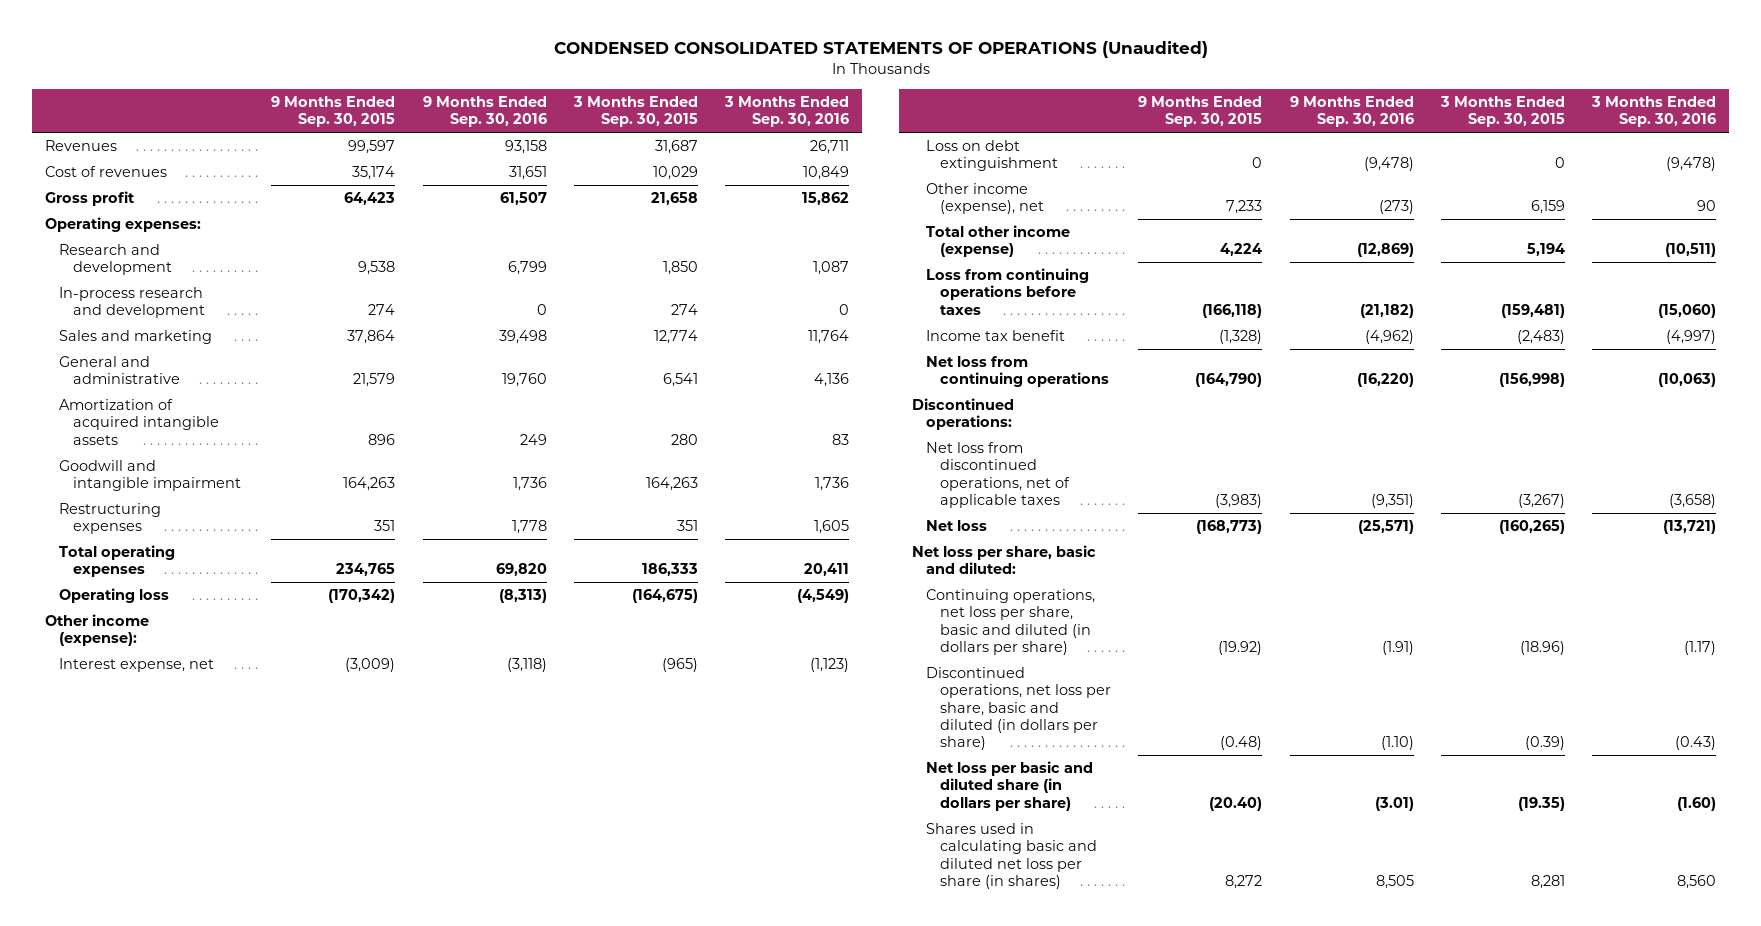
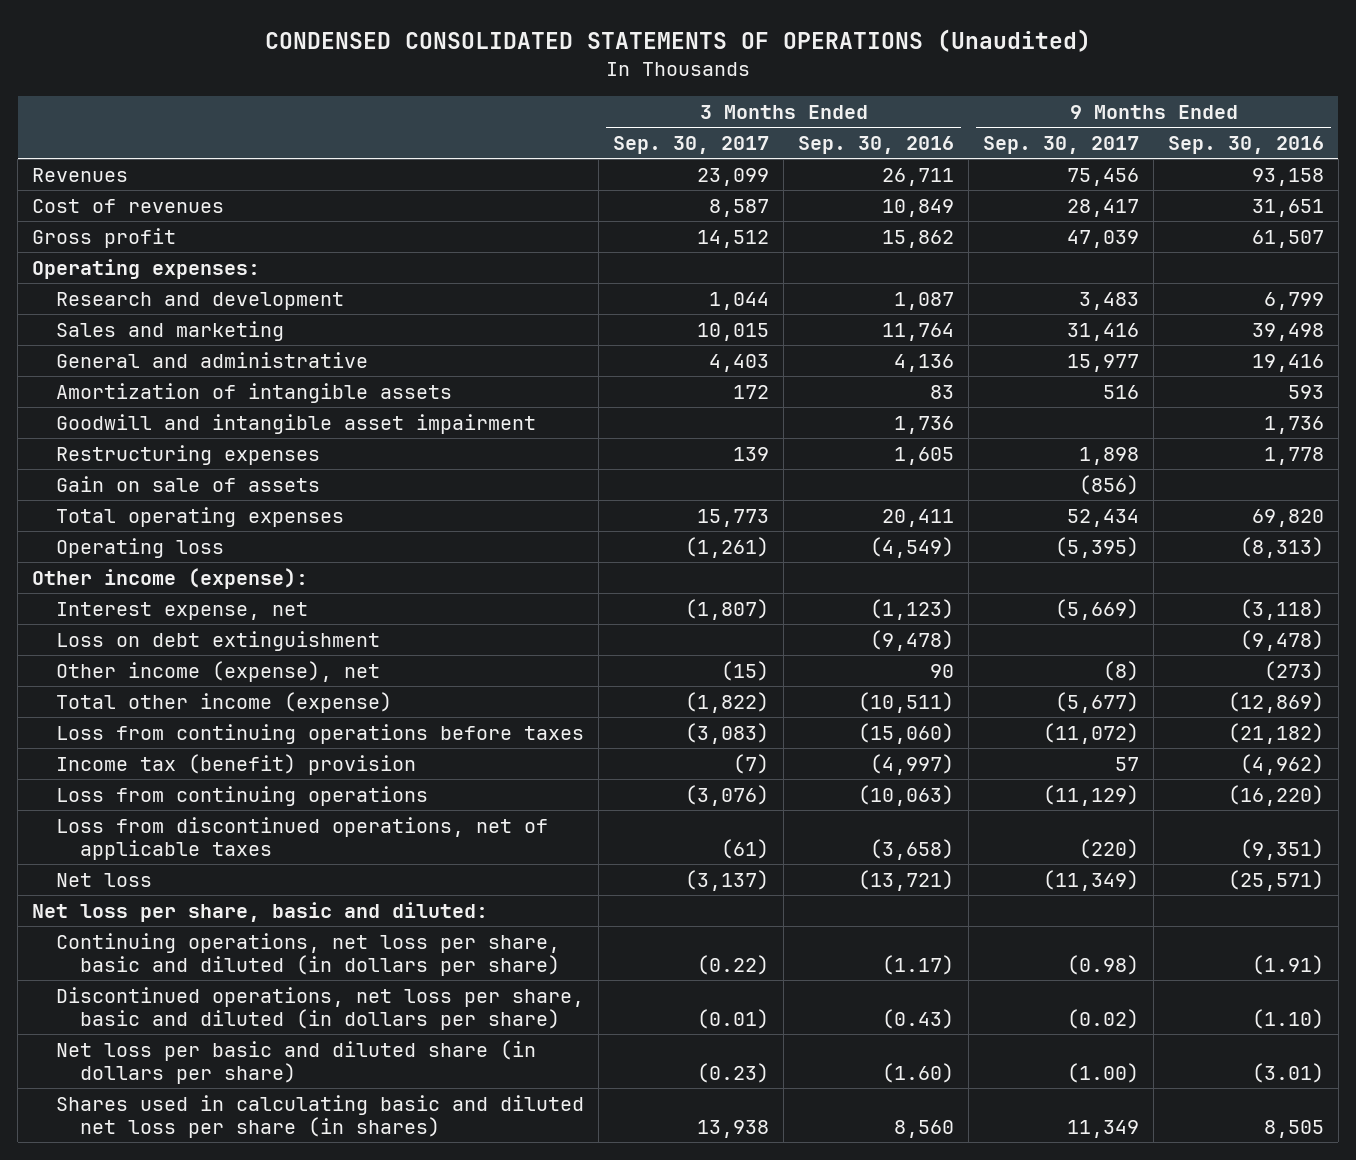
- | 9 Months Ended Sep. 30, 2015 | 9 Months Ended Sep. 30, 2016 | 3 Months Ended Sep. 30, 2015 | 3 Months Ended Sep. 30, 2016
+ | 3 Months Ended Sep. 30, 2017 | 3 Months Ended Sep. 30, 2016 | 9 Months Ended Sep. 30, 2017 | 9 Months Ended Sep. 30, 2016
- In-process research and development | 274 | 0 | 274 | 0
- General and administrative | 21,579 | 19,760 | 6,541 | 4,136
- Amortization of acquired intangible assets | 896 | 249 | 280 | 83
- Goodwill and intangible impairment | 164,263 | 1,736 | 164,263 | 1,736
+ General and administrative | 4,403 | 4,136 | 15,977 | 19,416
+ Amortization of intangible assets | 172 | 83 | 516 | 593
+ Goodwill and intangible asset impairment | | 1,736 | | 1,736
+ Gain on sale of assets | | | (856) |
- Income tax benefit | (1,328) | (4,962) | (2,483) | (4,997)
- Net loss from continuing operations | (164,790) | (16,220) | (156,998) | (10,063)
- Discontinued operations:
- Net loss from discontinued operations, net of applicable taxes | (3,983) | (9,351) | (3,267) | (3,658)
+ Income tax (benefit) provision | (7) | (4,997) | 57 | (4,962)
+ Loss from continuing operations | (3,076) | (10,063) | (11,129) | (16,220)
+ Loss from discontinued operations, net of applicable taxes | (61) | (3,658) | (220) | (9,351)

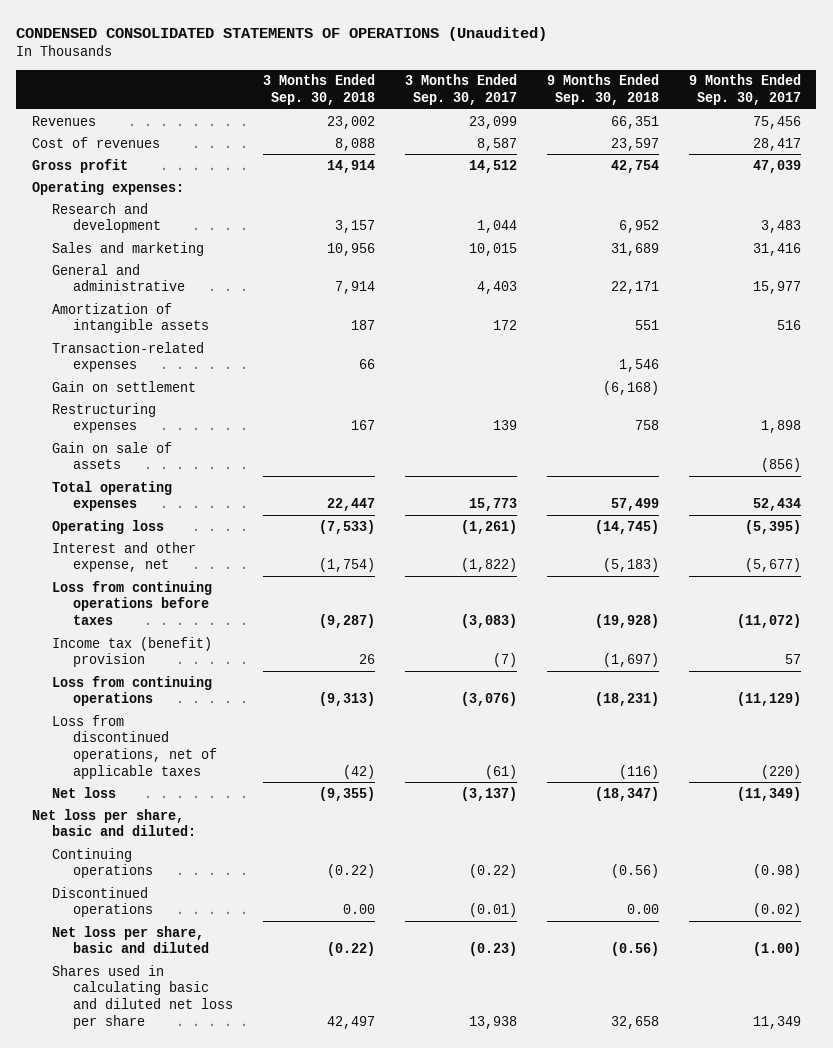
- | 3 Months Ended Sep. 30, 2017 | 3 Months Ended Sep. 30, 2016 | 9 Months Ended Sep. 30, 2017 | 9 Months Ended Sep. 30, 2016
+ | 3 Months Ended Sep. 30, 2018 | 3 Months Ended Sep. 30, 2017 | 9 Months Ended Sep. 30, 2018 | 9 Months Ended Sep. 30, 2017
- Goodwill and intangible asset impairment | | 1,736 | | 1,736
+ Transaction-related expenses | 66 | | 1,546 |
+ Gain on settlement | | | (6,168) |
- Other income (expense):
- Interest expense, net | (1,807) | (1,123) | (5,669) | (3,118)
- Loss on debt extinguishment | | (9,478) | | (9,478)
- Other income (expense), net | (15) | 90 | (8) | (273)
- Total other income (expense) | (1,822) | (10,511) | (5,677) | (12,869)
+ Interest and other expense, net | (1,754) | (1,822) | (5,183) | (5,677)
- Continuing operations, net loss per share, basic and diluted (in dollars per share) | (0.22) | (1.17) | (0.98) | (1.91)
- Discontinued operations, net loss per share, basic and diluted (in dollars per share) | (0.01) | (0.43) | (0.02) | (1.10)
- Net loss per basic and diluted share (in dollars per share) | (0.23) | (1.60) | (1.00) | (3.01)
- Shares used in calculating basic and diluted net loss per share (in shares) | 13,938 | 8,560 | 11,349 | 8,505
+ Continuing operations | (0.22) | (0.22) | (0.56) | (0.98)
+ Discontinued operations | 0.00 | (0.01) | 0.00 | (0.02)
+ Net loss per share, basic and diluted | (0.22) | (0.23) | (0.56) | (1.00)
+ Shares used in calculating basic and diluted net loss per share | 42,497 | 13,938 | 32,658 | 11,349

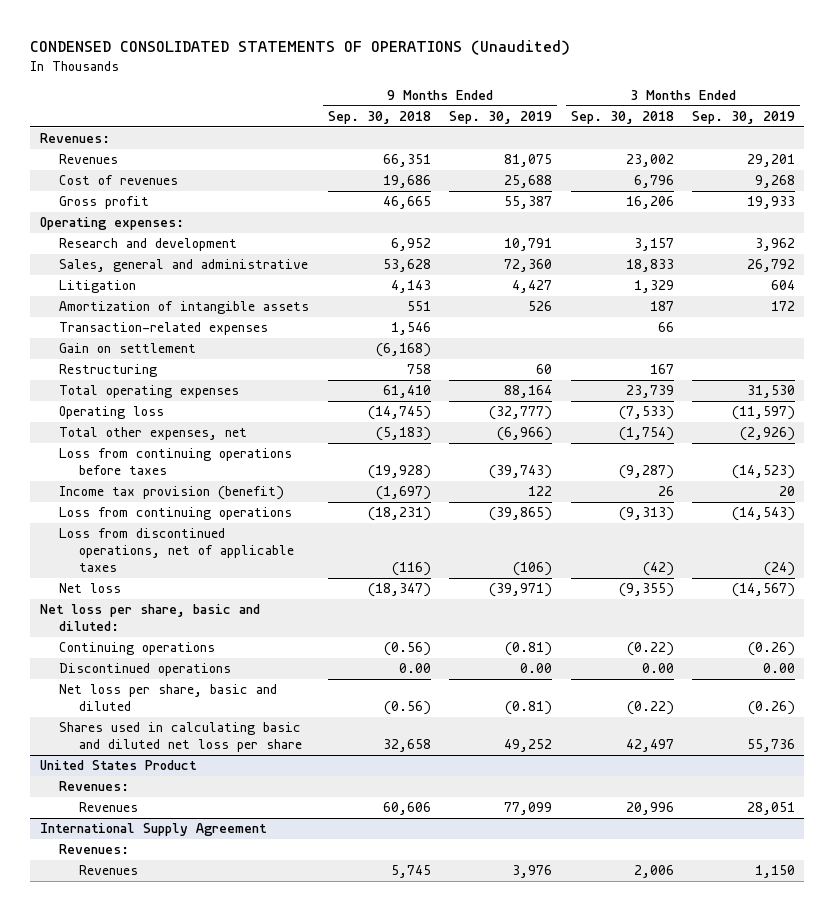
- | 3 Months Ended Sep. 30, 2018 | 3 Months Ended Sep. 30, 2017 | 9 Months Ended Sep. 30, 2018 | 9 Months Ended Sep. 30, 2017
+ | 9 Months Ended Sep. 30, 2018 | 9 Months Ended Sep. 30, 2019 | 3 Months Ended Sep. 30, 2018 | 3 Months Ended Sep. 30, 2019
+ Revenues:
- Cost of revenues | 8,088 | 8,587 | 23,597 | 28,417
- Gross profit | 14,914 | 14,512 | 42,754 | 47,039
+ Cost of revenues | 19,686 | 25,688 | 6,796 | 9,268
+ Gross profit | 46,665 | 55,387 | 16,206 | 19,933
- Sales and marketing | 10,956 | 10,015 | 31,689 | 31,416
- General and administrative | 7,914 | 4,403 | 22,171 | 15,977
+ Sales, general and administrative | 53,628 | 72,360 | 18,833 | 26,792
+ Litigation | 4,143 | 4,427 | 1,329 | 604
- Restructuring expenses | 167 | 139 | 758 | 1,898
- Gain on sale of assets | | | | (856)
- Total operating expenses | 22,447 | 15,773 | 57,499 | 52,434
+ Restructuring | 758 | 60 | 167 |
+ Total operating expenses | 61,410 | 88,164 | 23,739 | 31,530
- Interest and other expense, net | (1,754) | (1,822) | (5,183) | (5,677)
+ Total other expenses, net | (5,183) | (6,966) | (1,754) | (2,926)
- Income tax (benefit) provision | 26 | (7) | (1,697) | 57
+ Income tax provision (benefit) | (1,697) | 122 | 26 | 20
+ United States Product
+ Revenues:
+ Revenues | 60,606 | 77,099 | 20,996 | 28,051
+ International Supply Agreement
+ Revenues:
+ Revenues | 5,745 | 3,976 | 2,006 | 1,150

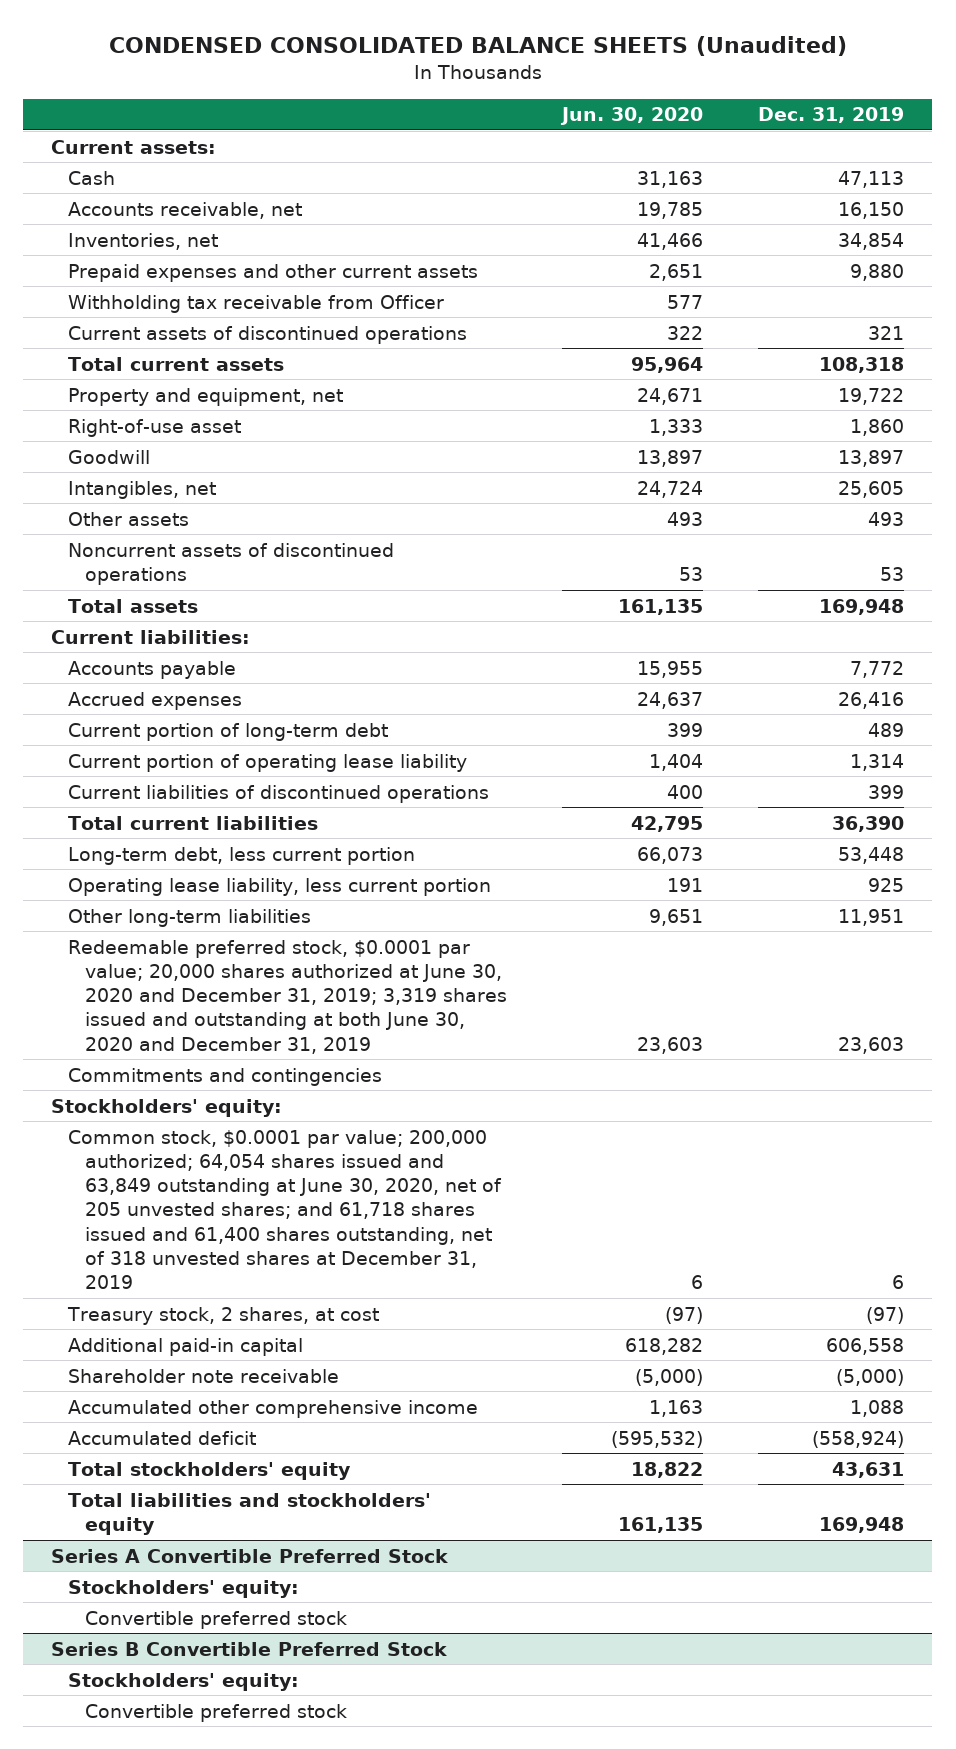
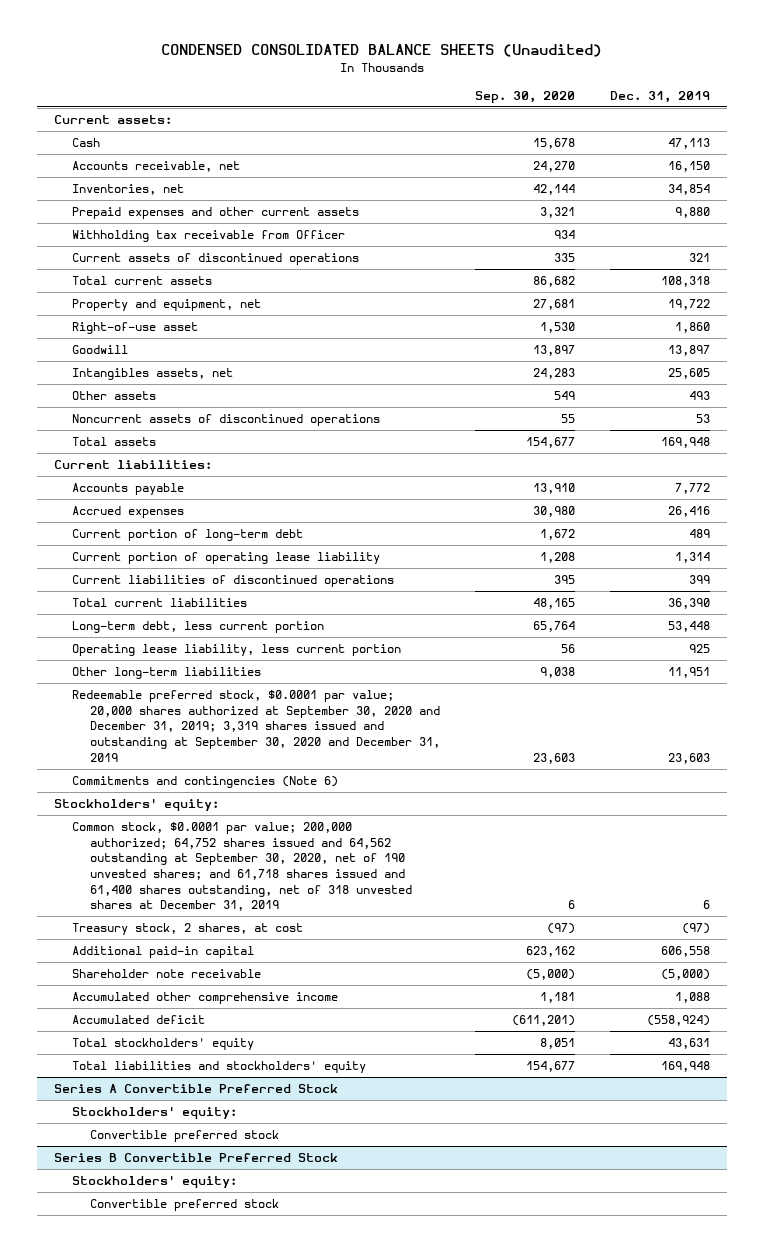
- | Jun. 30, 2020 | Dec. 31, 2019
+ | Sep. 30, 2020 | Dec. 31, 2019
- Intangibles, net | 24,724 | 25,605
+ Intangibles assets, net | 24,283 | 25,605
- Redeemable preferred stock, $0.0001 par value; 20,000 shares authorized at June 30, 2020 and December 31, 2019; 3,319 shares issued and outstanding at both June 30, 2020 and December 31, 2019 | 23,603 | 23,603
- Commitments and contingencies
+ Redeemable preferred stock, $0.0001 par value; 20,000 shares authorized at September 30, 2020 and December 31, 2019; 3,319 shares issued and outstanding at September 30, 2020 and December 31, 2019 | 23,603 | 23,603
+ Commitments and contingencies (Note 6)
- Common stock, $0.0001 par value; 200,000 authorized; 64,054 shares issued and 63,849 outstanding at June 30, 2020, net of 205 unvested shares; and 61,718 shares issued and 61,400 shares outstanding, net of 318 unvested shares at December 31, 2019 | 6 | 6
+ Common stock, $0.0001 par value; 200,000 authorized; 64,752 shares issued and 64,562 outstanding at September 30, 2020, net of 190 unvested shares; and 61,718 shares issued and 61,400 shares outstanding, net of 318 unvested shares at December 31, 2019 | 6 | 6

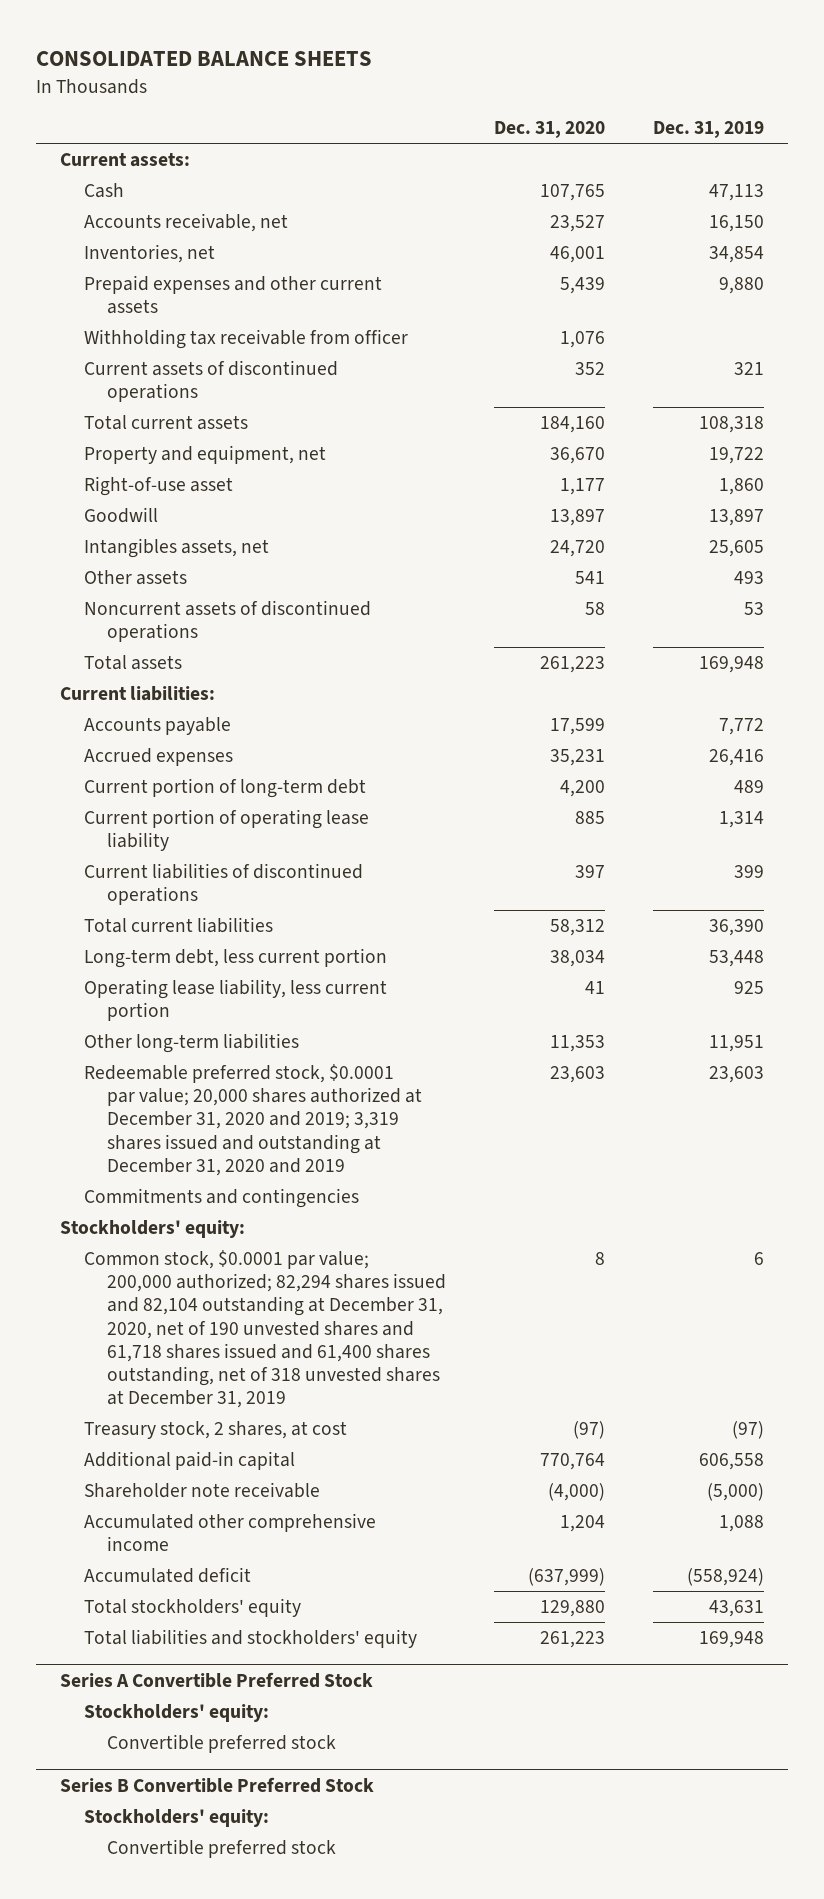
- CONDENSED CONSOLIDATED BALANCE SHEETS (Unaudited)
+ CONSOLIDATED BALANCE SHEETS
- | Sep. 30, 2020 | Dec. 31, 2019
+ | Dec. 31, 2020 | Dec. 31, 2019
- Withholding tax receivable from Officer | 934 |
+ Withholding tax receivable from officer | 1,076 |
- Redeemable preferred stock, $0.0001 par value; 20,000 shares authorized at September 30, 2020 and December 31, 2019; 3,319 shares issued and outstanding at September 30, 2020 and December 31, 2019 | 23,603 | 23,603
- Commitments and contingencies (Note 6)
+ Redeemable preferred stock, $0.0001 par value; 20,000 shares authorized at December 31, 2020 and 2019; 3,319 shares issued and outstanding at December 31, 2020 and 2019 | 23,603 | 23,603
+ Commitments and contingencies
- Common stock, $0.0001 par value; 200,000 authorized; 64,752 shares issued and 64,562 outstanding at September 30, 2020, net of 190 unvested shares; and 61,718 shares issued and 61,400 shares outstanding, net of 318 unvested shares at December 31, 2019 | 6 | 6
+ Common stock, $0.0001 par value; 200,000 authorized; 82,294 shares issued and 82,104 outstanding at December 31, 2020, net of 190 unvested shares and 61,718 shares issued and 61,400 shares outstanding, net of 318 unvested shares at December 31, 2019 | 8 | 6

